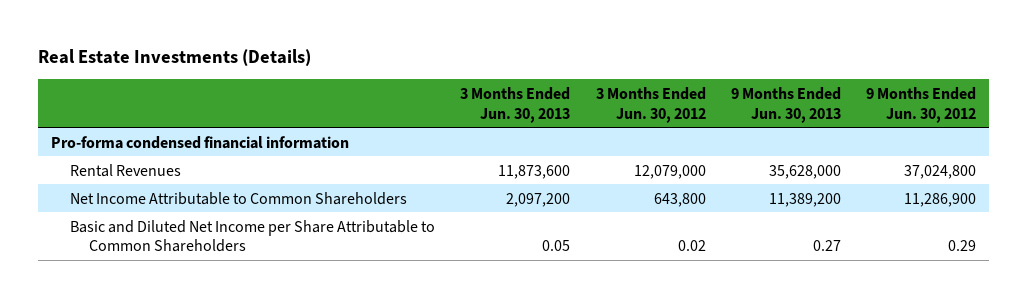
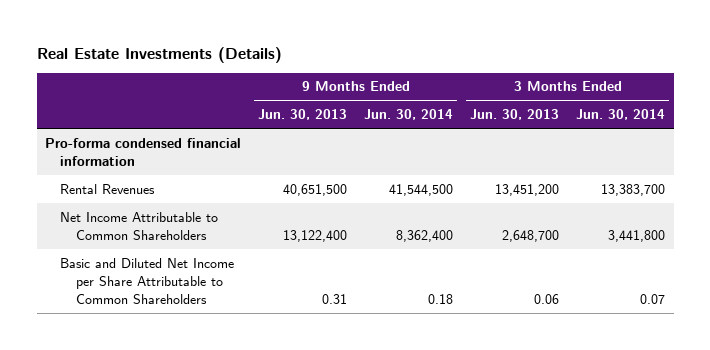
- | 3 Months Ended Jun. 30, 2013 | 3 Months Ended Jun. 30, 2012 | 9 Months Ended Jun. 30, 2013 | 9 Months Ended Jun. 30, 2012
+ | 9 Months Ended Jun. 30, 2013 | 9 Months Ended Jun. 30, 2014 | 3 Months Ended Jun. 30, 2013 | 3 Months Ended Jun. 30, 2014
- Rental Revenues | 11,873,600 | 12,079,000 | 35,628,000 | 37,024,800
- Net Income Attributable to Common Shareholders | 2,097,200 | 643,800 | 11,389,200 | 11,286,900
- Basic and Diluted Net Income per Share Attributable to Common Shareholders | 0.05 | 0.02 | 0.27 | 0.29
+ Rental Revenues | 40,651,500 | 41,544,500 | 13,451,200 | 13,383,700
+ Net Income Attributable to Common Shareholders | 13,122,400 | 8,362,400 | 2,648,700 | 3,441,800
+ Basic and Diluted Net Income per Share Attributable to Common Shareholders | 0.31 | 0.18 | 0.06 | 0.07

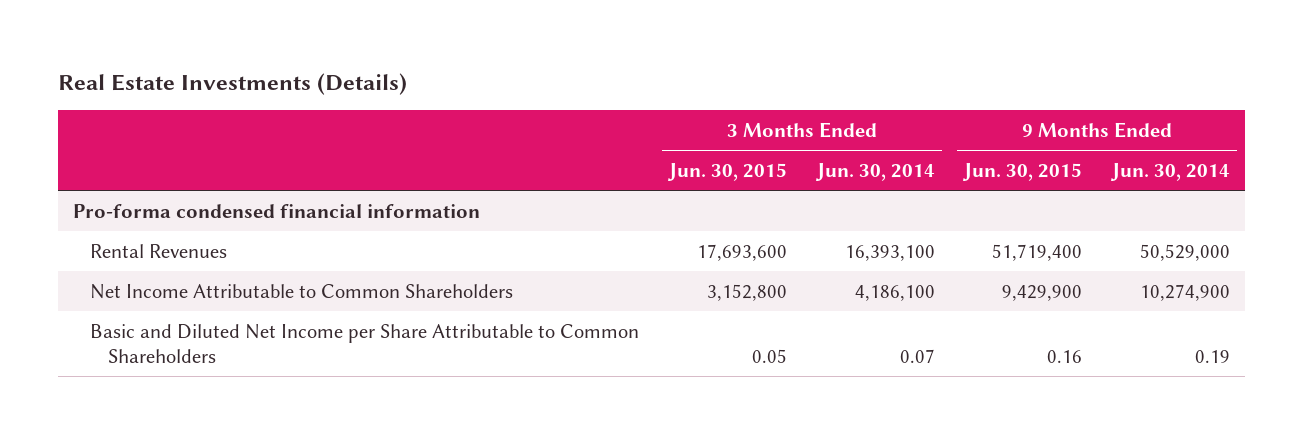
- | 9 Months Ended Jun. 30, 2013 | 9 Months Ended Jun. 30, 2014 | 3 Months Ended Jun. 30, 2013 | 3 Months Ended Jun. 30, 2014
+ | 3 Months Ended Jun. 30, 2015 | 3 Months Ended Jun. 30, 2014 | 9 Months Ended Jun. 30, 2015 | 9 Months Ended Jun. 30, 2014
- Rental Revenues | 40,651,500 | 41,544,500 | 13,451,200 | 13,383,700
- Net Income Attributable to Common Shareholders | 13,122,400 | 8,362,400 | 2,648,700 | 3,441,800
- Basic and Diluted Net Income per Share Attributable to Common Shareholders | 0.31 | 0.18 | 0.06 | 0.07
+ Rental Revenues | 17,693,600 | 16,393,100 | 51,719,400 | 50,529,000
+ Net Income Attributable to Common Shareholders | 3,152,800 | 4,186,100 | 9,429,900 | 10,274,900
+ Basic and Diluted Net Income per Share Attributable to Common Shareholders | 0.05 | 0.07 | 0.16 | 0.19

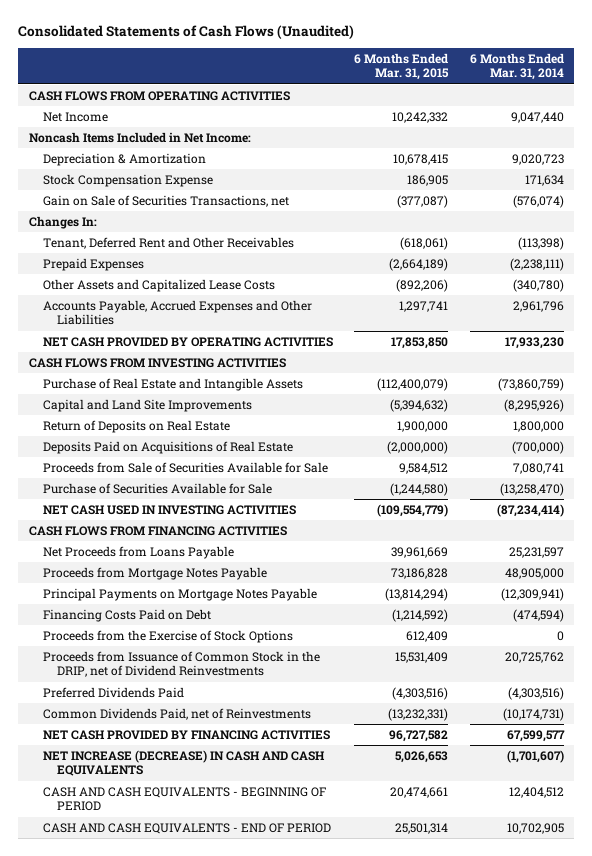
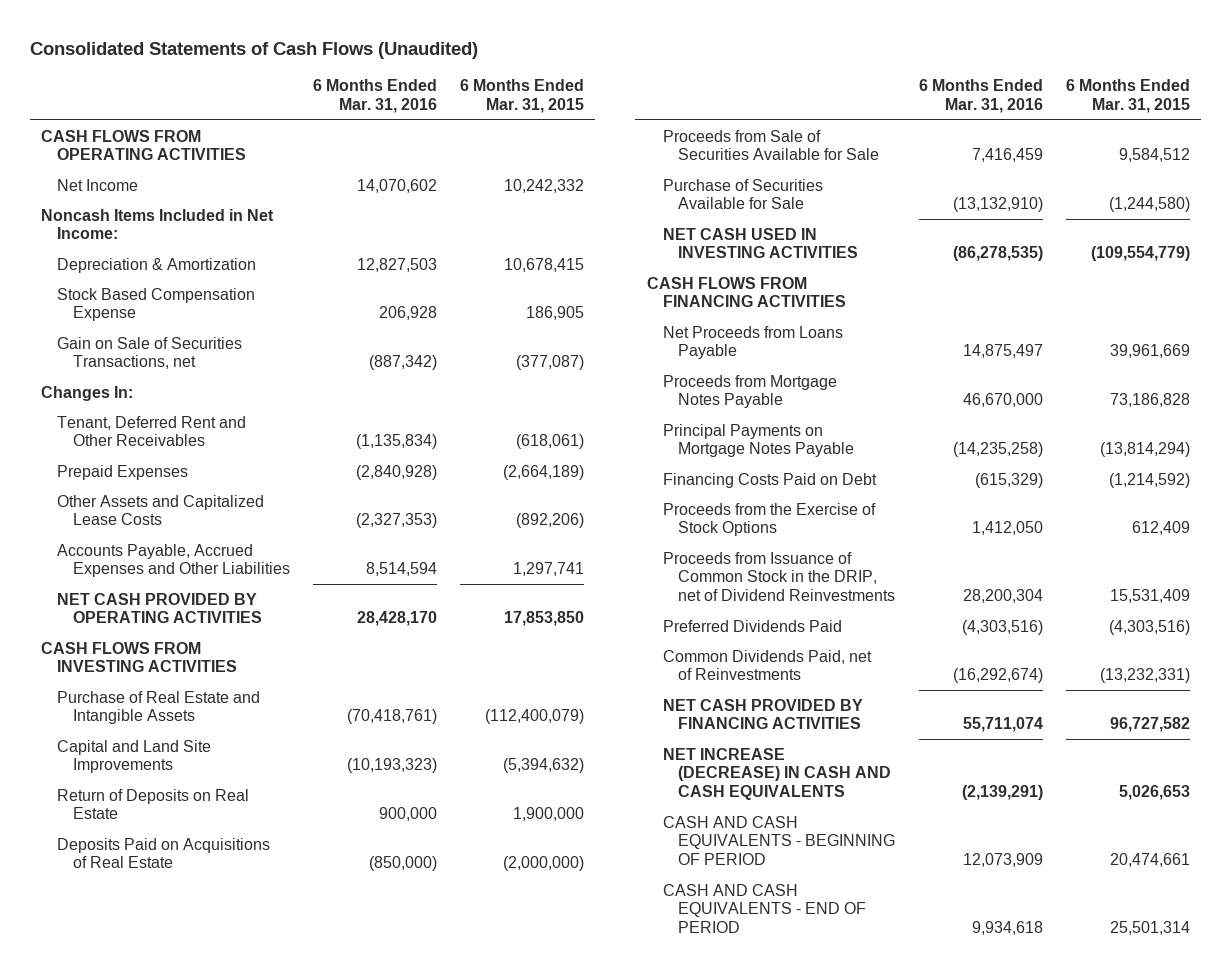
- | 6 Months Ended Mar. 31, 2015 | 6 Months Ended Mar. 31, 2014
+ | 6 Months Ended Mar. 31, 2016 | 6 Months Ended Mar. 31, 2015
- Stock Compensation Expense | 186,905 | 171,634
+ Stock Based Compensation Expense | 206,928 | 186,905

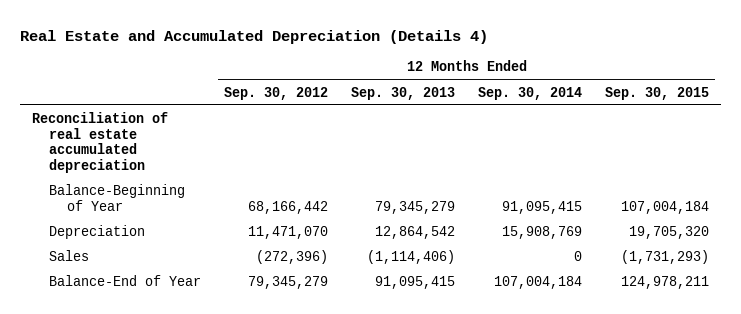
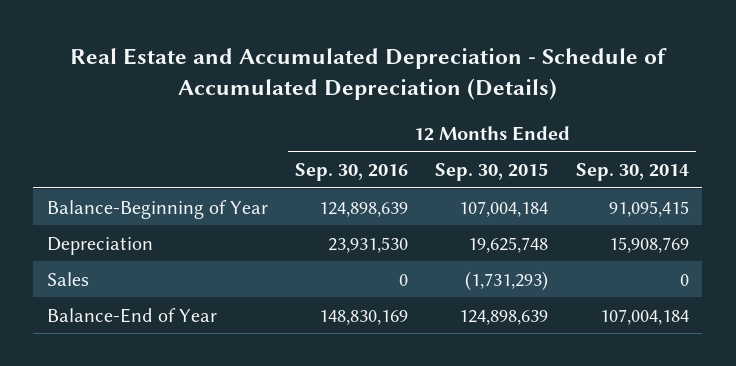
- Real Estate and Accumulated Depreciation (Details 4)
+ Real Estate and Accumulated Depreciation - Schedule of Accumulated Depreciation (Details)
- | 12 Months Ended Sep. 30, 2012 | 12 Months Ended Sep. 30, 2013 | 12 Months Ended Sep. 30, 2014 | 12 Months Ended Sep. 30, 2015
+ | 12 Months Ended Sep. 30, 2016 | 12 Months Ended Sep. 30, 2015 | 12 Months Ended Sep. 30, 2014
- Reconciliation of real estate accumulated depreciation
- Depreciation | 11,471,070 | 12,864,542 | 15,908,769 | 19,705,320
+ Depreciation | 23,931,530 | 19,625,748 | 15,908,769
- Balance-End of Year | 79,345,279 | 91,095,415 | 107,004,184 | 124,978,211
+ Balance-End of Year | 148,830,169 | 124,898,639 | 107,004,184

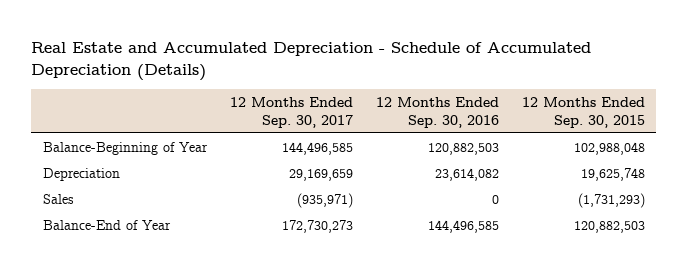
- | 12 Months Ended Sep. 30, 2016 | 12 Months Ended Sep. 30, 2015 | 12 Months Ended Sep. 30, 2014
+ | 12 Months Ended Sep. 30, 2017 | 12 Months Ended Sep. 30, 2016 | 12 Months Ended Sep. 30, 2015
- Balance-Beginning of Year | 124,898,639 | 107,004,184 | 91,095,415
- Depreciation | 23,931,530 | 19,625,748 | 15,908,769
+ Balance-Beginning of Year | 144,496,585 | 120,882,503 | 102,988,048
+ Depreciation | 29,169,659 | 23,614,082 | 19,625,748
- Balance-End of Year | 148,830,169 | 124,898,639 | 107,004,184
+ Balance-End of Year | 172,730,273 | 144,496,585 | 120,882,503

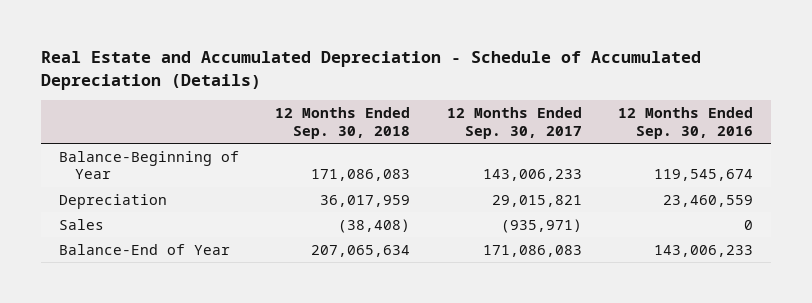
- | 12 Months Ended Sep. 30, 2017 | 12 Months Ended Sep. 30, 2016 | 12 Months Ended Sep. 30, 2015
+ | 12 Months Ended Sep. 30, 2018 | 12 Months Ended Sep. 30, 2017 | 12 Months Ended Sep. 30, 2016
- Balance-Beginning of Year | 144,496,585 | 120,882,503 | 102,988,048
- Depreciation | 29,169,659 | 23,614,082 | 19,625,748
+ Balance-Beginning of Year | 171,086,083 | 143,006,233 | 119,545,674
+ Depreciation | 36,017,959 | 29,015,821 | 23,460,559
- Balance-End of Year | 172,730,273 | 144,496,585 | 120,882,503
+ Balance-End of Year | 207,065,634 | 171,086,083 | 143,006,233

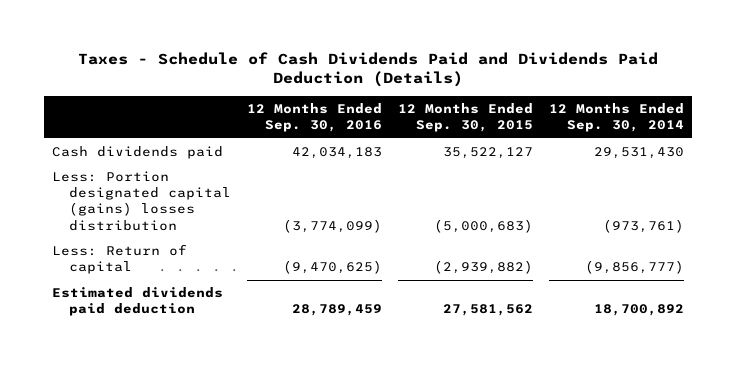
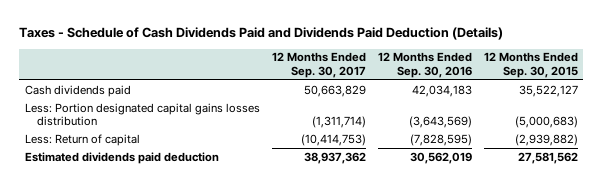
- | 12 Months Ended Sep. 30, 2016 | 12 Months Ended Sep. 30, 2015 | 12 Months Ended Sep. 30, 2014
+ | 12 Months Ended Sep. 30, 2017 | 12 Months Ended Sep. 30, 2016 | 12 Months Ended Sep. 30, 2015
- Less: Portion designated capital (gains) losses distribution | (3,774,099) | (5,000,683) | (973,761)
- Less: Return of capital | (9,470,625) | (2,939,882) | (9,856,777)
- Estimated dividends paid deduction | 28,789,459 | 27,581,562 | 18,700,892
+ Less: Portion designated capital gains losses distribution | (1,311,714) | (3,643,569) | (5,000,683)
+ Less: Return of capital | (10,414,753) | (7,828,595) | (2,939,882)
+ Estimated dividends paid deduction | 38,937,362 | 30,562,019 | 27,581,562

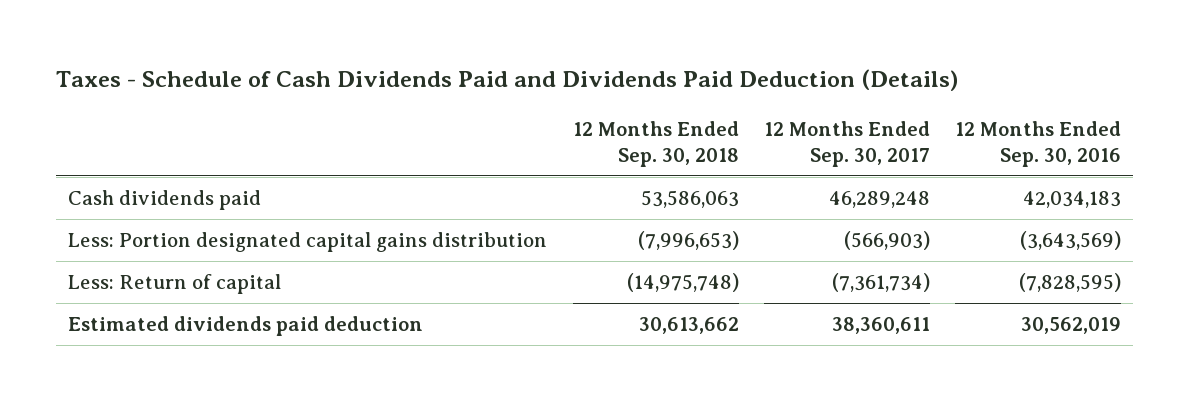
- | 12 Months Ended Sep. 30, 2017 | 12 Months Ended Sep. 30, 2016 | 12 Months Ended Sep. 30, 2015
+ | 12 Months Ended Sep. 30, 2018 | 12 Months Ended Sep. 30, 2017 | 12 Months Ended Sep. 30, 2016
- Cash dividends paid | 50,663,829 | 42,034,183 | 35,522,127
- Less: Portion designated capital gains losses distribution | (1,311,714) | (3,643,569) | (5,000,683)
- Less: Return of capital | (10,414,753) | (7,828,595) | (2,939,882)
- Estimated dividends paid deduction | 38,937,362 | 30,562,019 | 27,581,562
+ Cash dividends paid | 53,586,063 | 46,289,248 | 42,034,183
+ Less: Portion designated capital gains distribution | (7,996,653) | (566,903) | (3,643,569)
+ Less: Return of capital | (14,975,748) | (7,361,734) | (7,828,595)
+ Estimated dividends paid deduction | 30,613,662 | 38,360,611 | 30,562,019

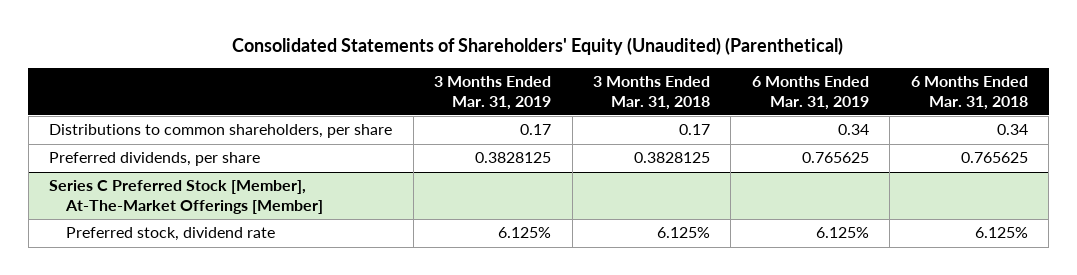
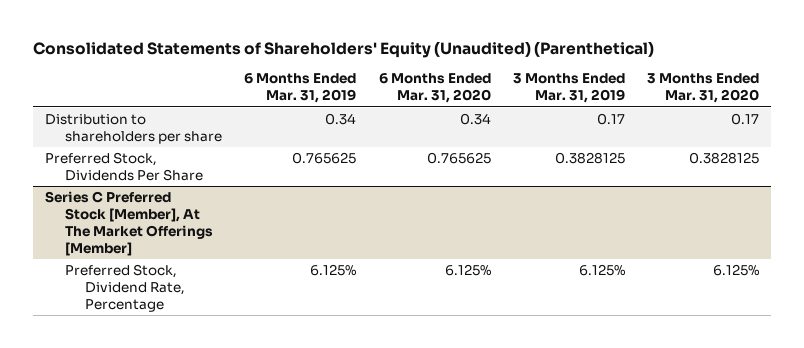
- | 3 Months Ended Mar. 31, 2019 | 3 Months Ended Mar. 31, 2018 | 6 Months Ended Mar. 31, 2019 | 6 Months Ended Mar. 31, 2018
+ | 6 Months Ended Mar. 31, 2019 | 6 Months Ended Mar. 31, 2020 | 3 Months Ended Mar. 31, 2019 | 3 Months Ended Mar. 31, 2020
- Distributions to common shareholders, per share | 0.17 | 0.17 | 0.34 | 0.34
- Preferred dividends, per share | 0.3828125 | 0.3828125 | 0.765625 | 0.765625
- Series C Preferred Stock [Member], At-The-Market Offerings [Member]
- Preferred stock, dividend rate | 6.125% | 6.125% | 6.125% | 6.125%
+ Distribution to shareholders per share | 0.34 | 0.34 | 0.17 | 0.17
+ Preferred Stock, Dividends Per Share | 0.765625 | 0.765625 | 0.3828125 | 0.3828125
+ Series C Preferred Stock [Member], At The Market Offerings [Member]
+ Preferred Stock, Dividend Rate, Percentage | 6.125% | 6.125% | 6.125% | 6.125%

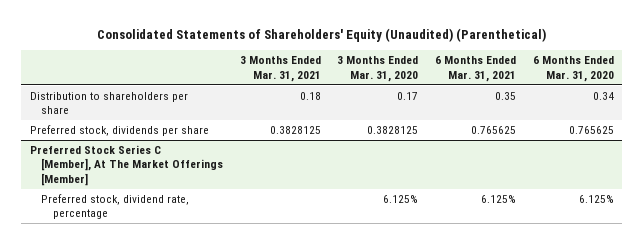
- | 6 Months Ended Mar. 31, 2019 | 6 Months Ended Mar. 31, 2020 | 3 Months Ended Mar. 31, 2019 | 3 Months Ended Mar. 31, 2020
+ | 3 Months Ended Mar. 31, 2021 | 3 Months Ended Mar. 31, 2020 | 6 Months Ended Mar. 31, 2021 | 6 Months Ended Mar. 31, 2020
- Preferred Stock, Dividends Per Share | 0.765625 | 0.765625 | 0.3828125 | 0.3828125
- Series C Preferred Stock [Member], At The Market Offerings [Member]
- Preferred Stock, Dividend Rate, Percentage | 6.125% | 6.125% | 6.125% | 6.125%
+ Preferred stock, dividends per share | 0.3828125 | 0.3828125 | 0.765625 | 0.765625
+ Preferred Stock Series C [Member], At The Market Offerings [Member]
+ Preferred stock, dividend rate, percentage | | 6.125% | 6.125% | 6.125%

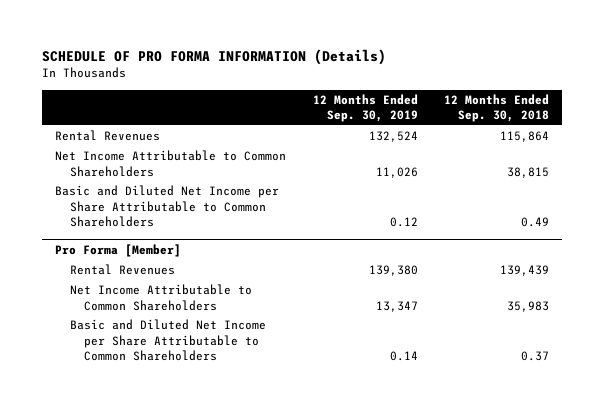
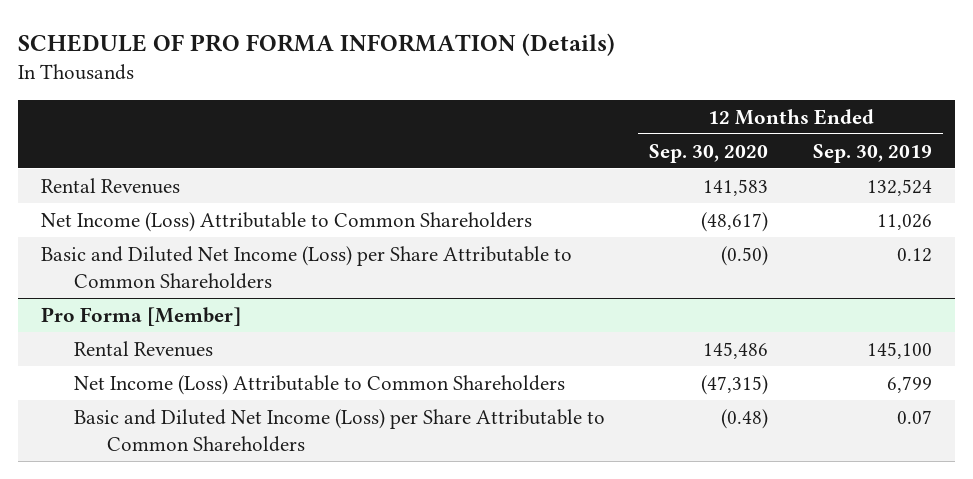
- | 12 Months Ended Sep. 30, 2019 | 12 Months Ended Sep. 30, 2018
+ | 12 Months Ended Sep. 30, 2020 | 12 Months Ended Sep. 30, 2019
- Net Income Attributable to Common Shareholders | 11,026 | 38,815
- Basic and Diluted Net Income per Share Attributable to Common Shareholders | 0.12 | 0.49
+ Net Income (Loss) Attributable to Common Shareholders | (48,617) | 11,026
+ Basic and Diluted Net Income (Loss) per Share Attributable to Common Shareholders | (0.50) | 0.12
@ Pro Forma [Member]
- Rental Revenues | 139,380 | 139,439
- Net Income Attributable to Common Shareholders | 13,347 | 35,983
- Basic and Diluted Net Income per Share Attributable to Common Shareholders | 0.14 | 0.37
+ Rental Revenues | 145,486 | 145,100
+ Net Income (Loss) Attributable to Common Shareholders | (47,315) | 6,799
+ Basic and Diluted Net Income (Loss) per Share Attributable to Common Shareholders | (0.48) | 0.07

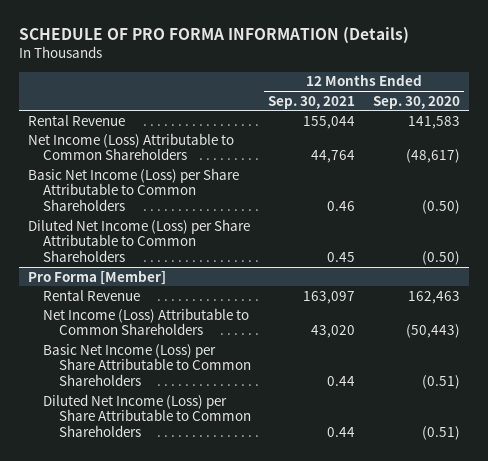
- | 12 Months Ended Sep. 30, 2020 | 12 Months Ended Sep. 30, 2019
+ | 12 Months Ended Sep. 30, 2021 | 12 Months Ended Sep. 30, 2020
- Rental Revenues | 141,583 | 132,524
+ Rental Revenue | 155,044 | 141,583
- Basic and Diluted Net Income (Loss) per Share Attributable to Common Shareholders | (0.50) | 0.12
+ Basic Net Income (Loss) per Share Attributable to Common Shareholders | 0.46 | (0.50)
+ Diluted Net Income (Loss) per Share Attributable to Common Shareholders | 0.45 | (0.50)
@ Pro Forma [Member]
- Rental Revenues | 145,486 | 145,100
- Net Income (Loss) Attributable to Common Shareholders | (47,315) | 6,799
- Basic and Diluted Net Income (Loss) per Share Attributable to Common Shareholders | (0.48) | 0.07
+ Rental Revenue | 163,097 | 162,463
+ Net Income (Loss) Attributable to Common Shareholders | 43,020 | (50,443)
+ Basic Net Income (Loss) per Share Attributable to Common Shareholders | 0.44 | (0.51)
+ Diluted Net Income (Loss) per Share Attributable to Common Shareholders | 0.44 | (0.51)

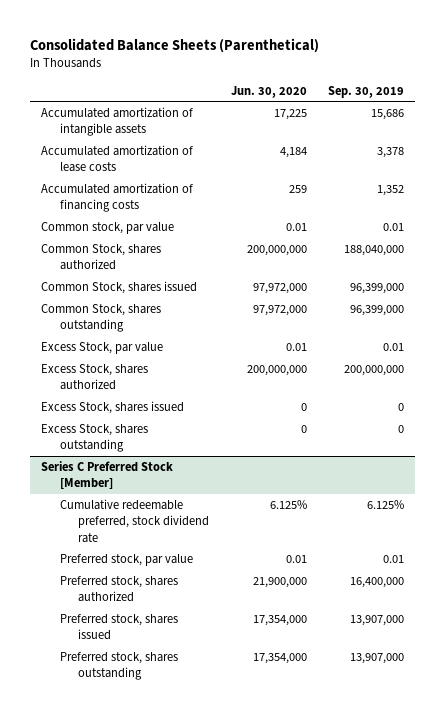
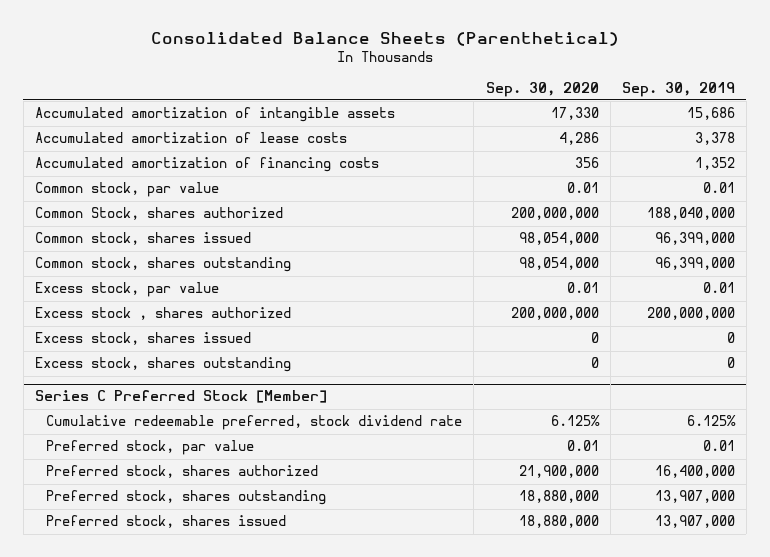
- | Jun. 30, 2020 | Sep. 30, 2019
+ | Sep. 30, 2020 | Sep. 30, 2019
- Common Stock, shares issued | 97,972,000 | 96,399,000
- Common Stock, shares outstanding | 97,972,000 | 96,399,000
- Excess Stock, par value | 0.01 | 0.01
- Excess Stock, shares authorized | 200,000,000 | 200,000,000
- Excess Stock, shares issued | 0 | 0
- Excess Stock, shares outstanding | 0 | 0
+ Common stock, shares issued | 98,054,000 | 96,399,000
+ Common stock, shares outstanding | 98,054,000 | 96,399,000
+ Excess stock, par value | 0.01 | 0.01
+ Excess stock , shares authorized | 200,000,000 | 200,000,000
+ Excess stock, shares issued | 0 | 0
+ Excess stock, shares outstanding | 0 | 0
@ Series C Preferred Stock [Member]
moved down: Preferred stock, shares issued | 18,880,000 | 13,907,000

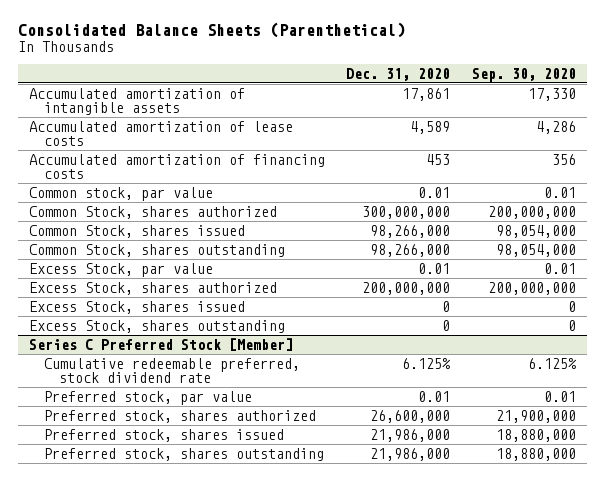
- | Sep. 30, 2020 | Sep. 30, 2019
+ | Dec. 31, 2020 | Sep. 30, 2020
- Common stock, shares issued | 98,054,000 | 96,399,000
- Common stock, shares outstanding | 98,054,000 | 96,399,000
- Excess stock, par value | 0.01 | 0.01
- Excess stock , shares authorized | 200,000,000 | 200,000,000
- Excess stock, shares issued | 0 | 0
- Excess stock, shares outstanding | 0 | 0
+ Common Stock, shares issued | 98,266,000 | 98,054,000
+ Common Stock, shares outstanding | 98,266,000 | 98,054,000
+ Excess Stock, par value | 0.01 | 0.01
+ Excess Stock, shares authorized | 200,000,000 | 200,000,000
+ Excess Stock, shares issued | 0 | 0
+ Excess Stock, shares outstanding | 0 | 0
@ Series C Preferred Stock [Member]
moved down: Preferred stock, shares outstanding | 21,986,000 | 18,880,000

